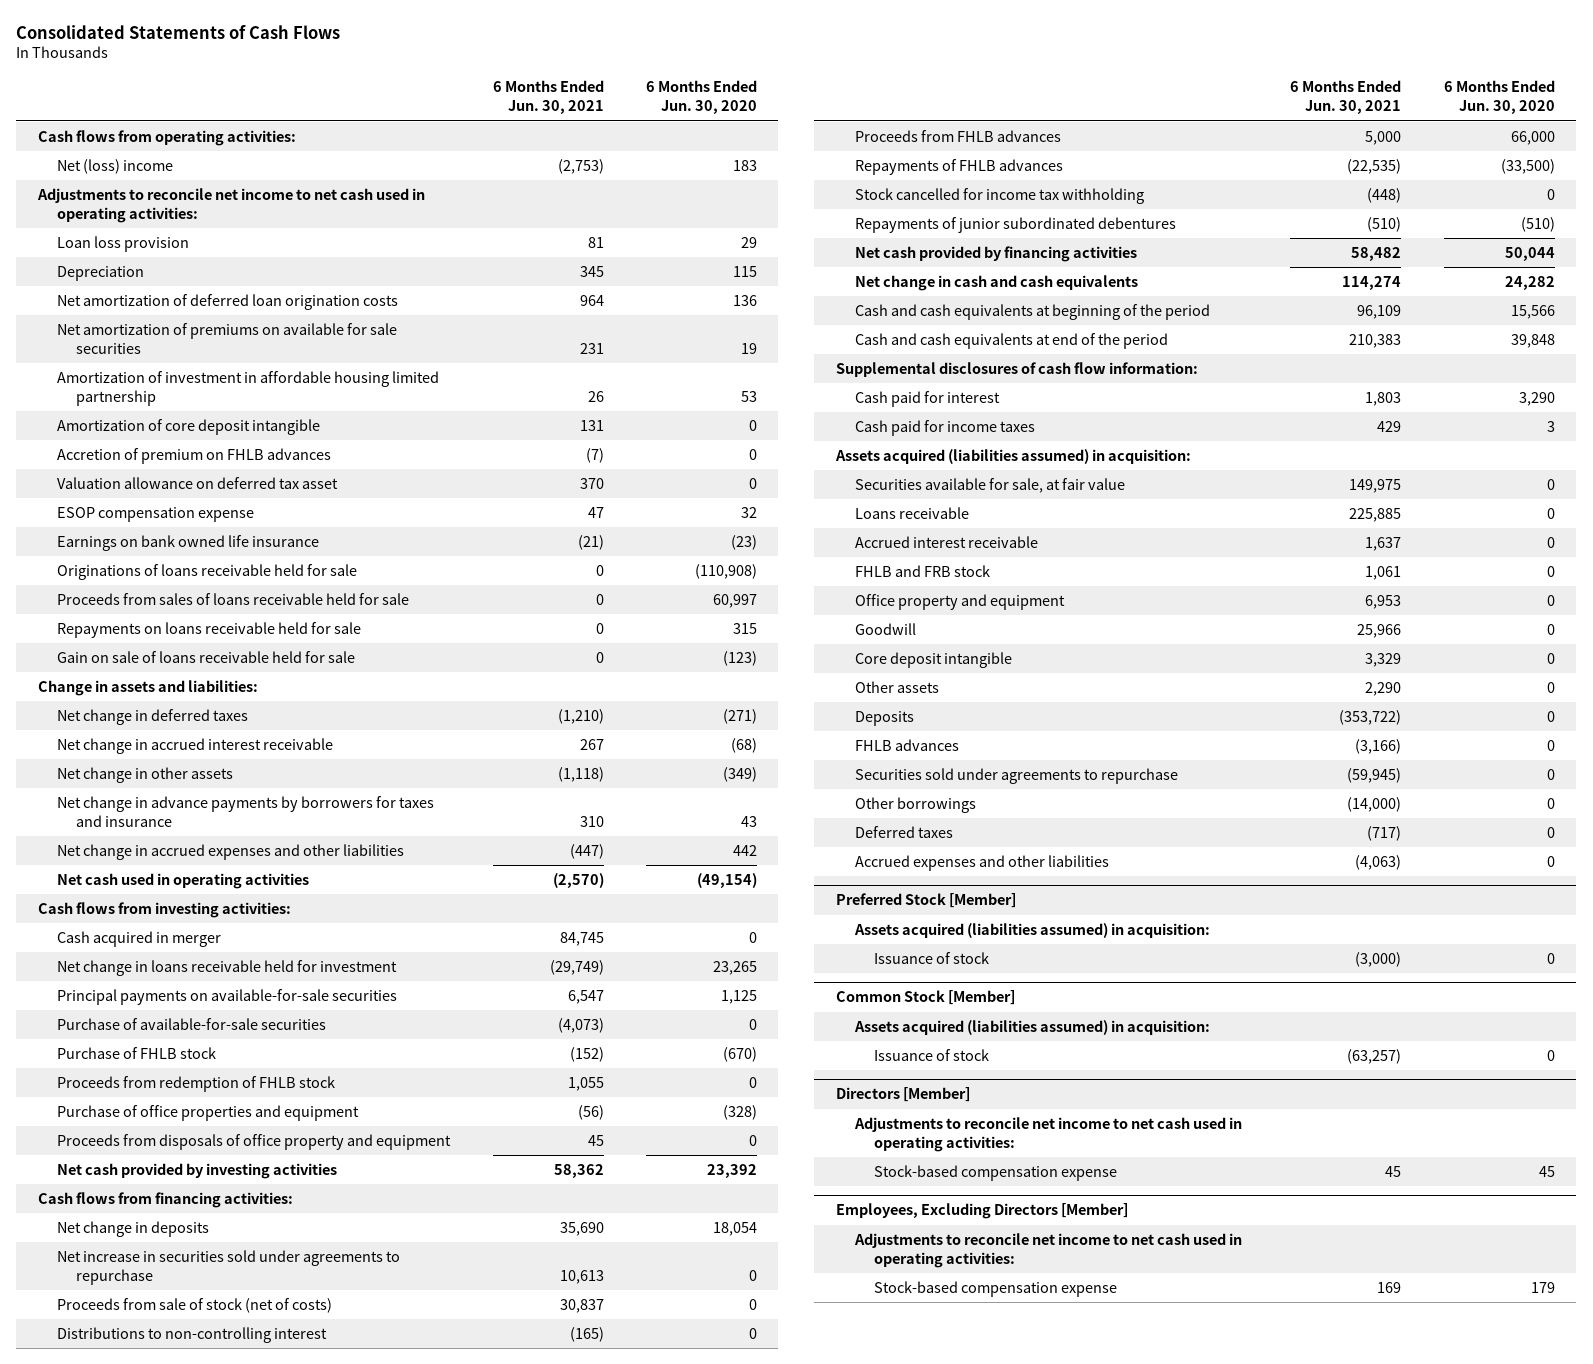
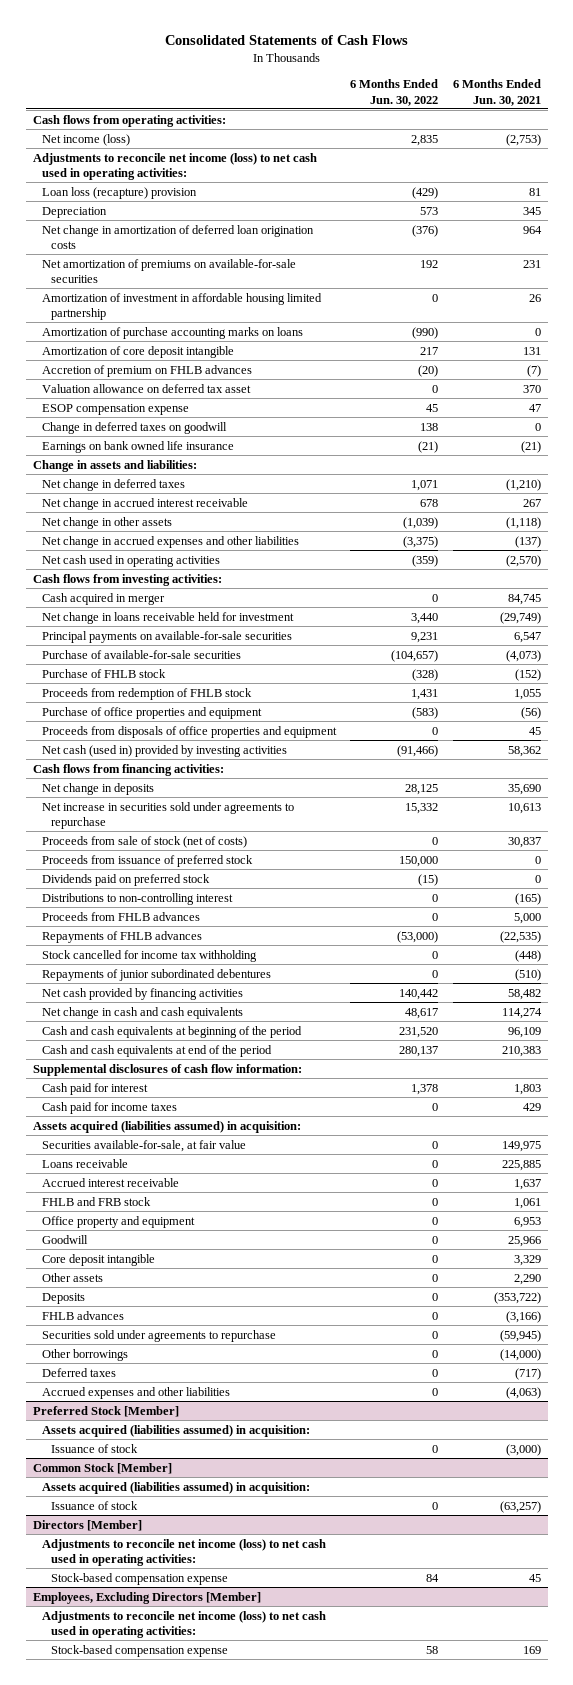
- | 6 Months Ended Jun. 30, 2021 | 6 Months Ended Jun. 30, 2020
+ | 6 Months Ended Jun. 30, 2022 | 6 Months Ended Jun. 30, 2021
- Net (loss) income | (2,753) | 183
- Adjustments to reconcile net income to net cash used in operating activities:
- Loan loss provision | 81 | 29
+ Net income (loss) | 2,835 | (2,753)
+ Adjustments to reconcile net income (loss) to net cash used in operating activities:
+ Loan loss (recapture) provision | (429) | 81
- Net amortization of deferred loan origination costs | 964 | 136
- Net amortization of premiums on available for sale securities | 231 | 19
+ Net change in amortization of deferred loan origination costs | (376) | 964
+ Net amortization of premiums on available-for-sale securities | 192 | 231
+ Amortization of purchase accounting marks on loans | (990) | 0
+ Change in deferred taxes on goodwill | 138 | 0
- Originations of loans receivable held for sale | 0 | (110,908)
- Proceeds from sales of loans receivable held for sale | 0 | 60,997
- Repayments on loans receivable held for sale | 0 | 315
- Gain on sale of loans receivable held for sale | 0 | (123)
- Net change in advance payments by borrowers for taxes and insurance | 310 | 43
- Net change in accrued expenses and other liabilities | (447) | 442
+ Net change in accrued expenses and other liabilities | (3,375) | (137)
- Proceeds from disposals of office property and equipment | 45 | 0
- Net cash provided by investing activities | 58,362 | 23,392
+ Proceeds from disposals of office properties and equipment | 0 | 45
+ Net cash (used in) provided by investing activities | (91,466) | 58,362
+ Proceeds from issuance of preferred stock | 150,000 | 0
+ Dividends paid on preferred stock | (15) | 0
- Securities available for sale, at fair value | 149,975 | 0
+ Securities available-for-sale, at fair value | 0 | 149,975
@ Directors [Member]
- Adjustments to reconcile net income to net cash used in operating activities:
+ Adjustments to reconcile net income (loss) to net cash used in operating activities:
@ Employees, Excluding Directors [Member]
- Adjustments to reconcile net income to net cash used in operating activities:
+ Adjustments to reconcile net income (loss) to net cash used in operating activities:

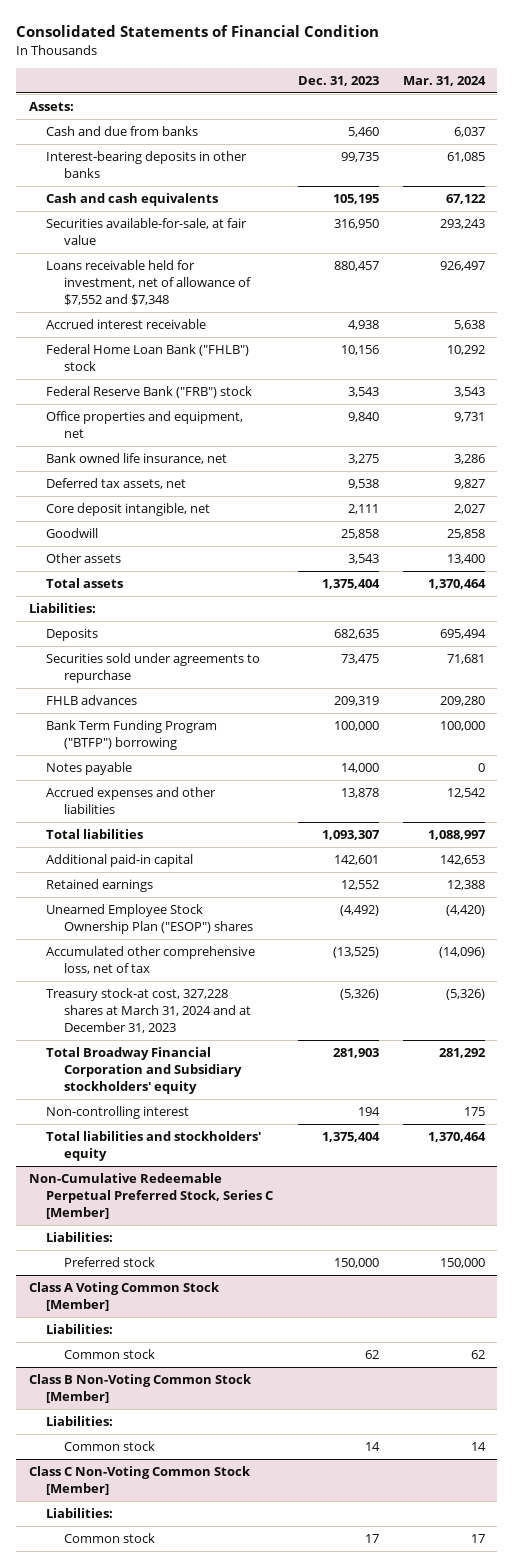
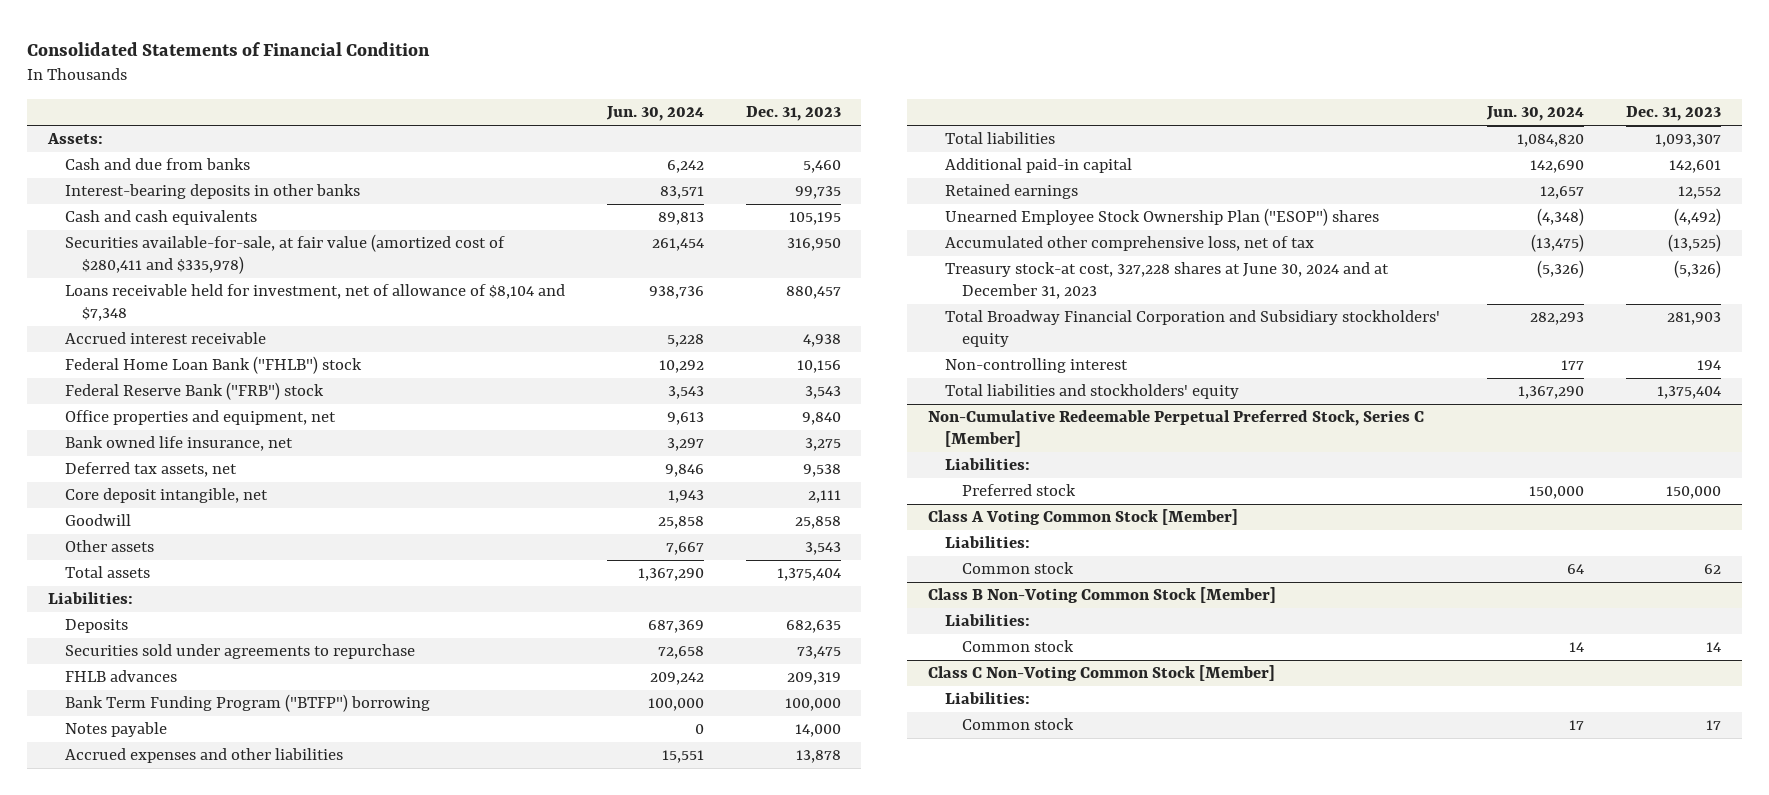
- | Dec. 31, 2023 | Mar. 31, 2024
+ | Jun. 30, 2024 | Dec. 31, 2023
- Securities available-for-sale, at fair value | 316,950 | 293,243
- Loans receivable held for investment, net of allowance of $7,552 and $7,348 | 880,457 | 926,497
+ Securities available-for-sale, at fair value (amortized cost of $280,411 and $335,978) | 261,454 | 316,950
+ Loans receivable held for investment, net of allowance of $8,104 and $7,348 | 938,736 | 880,457
- Treasury stock-at cost, 327,228 shares at March 31, 2024 and at December 31, 2023 | (5,326) | (5,326)
+ Treasury stock-at cost, 327,228 shares at June 30, 2024 and at December 31, 2023 | (5,326) | (5,326)

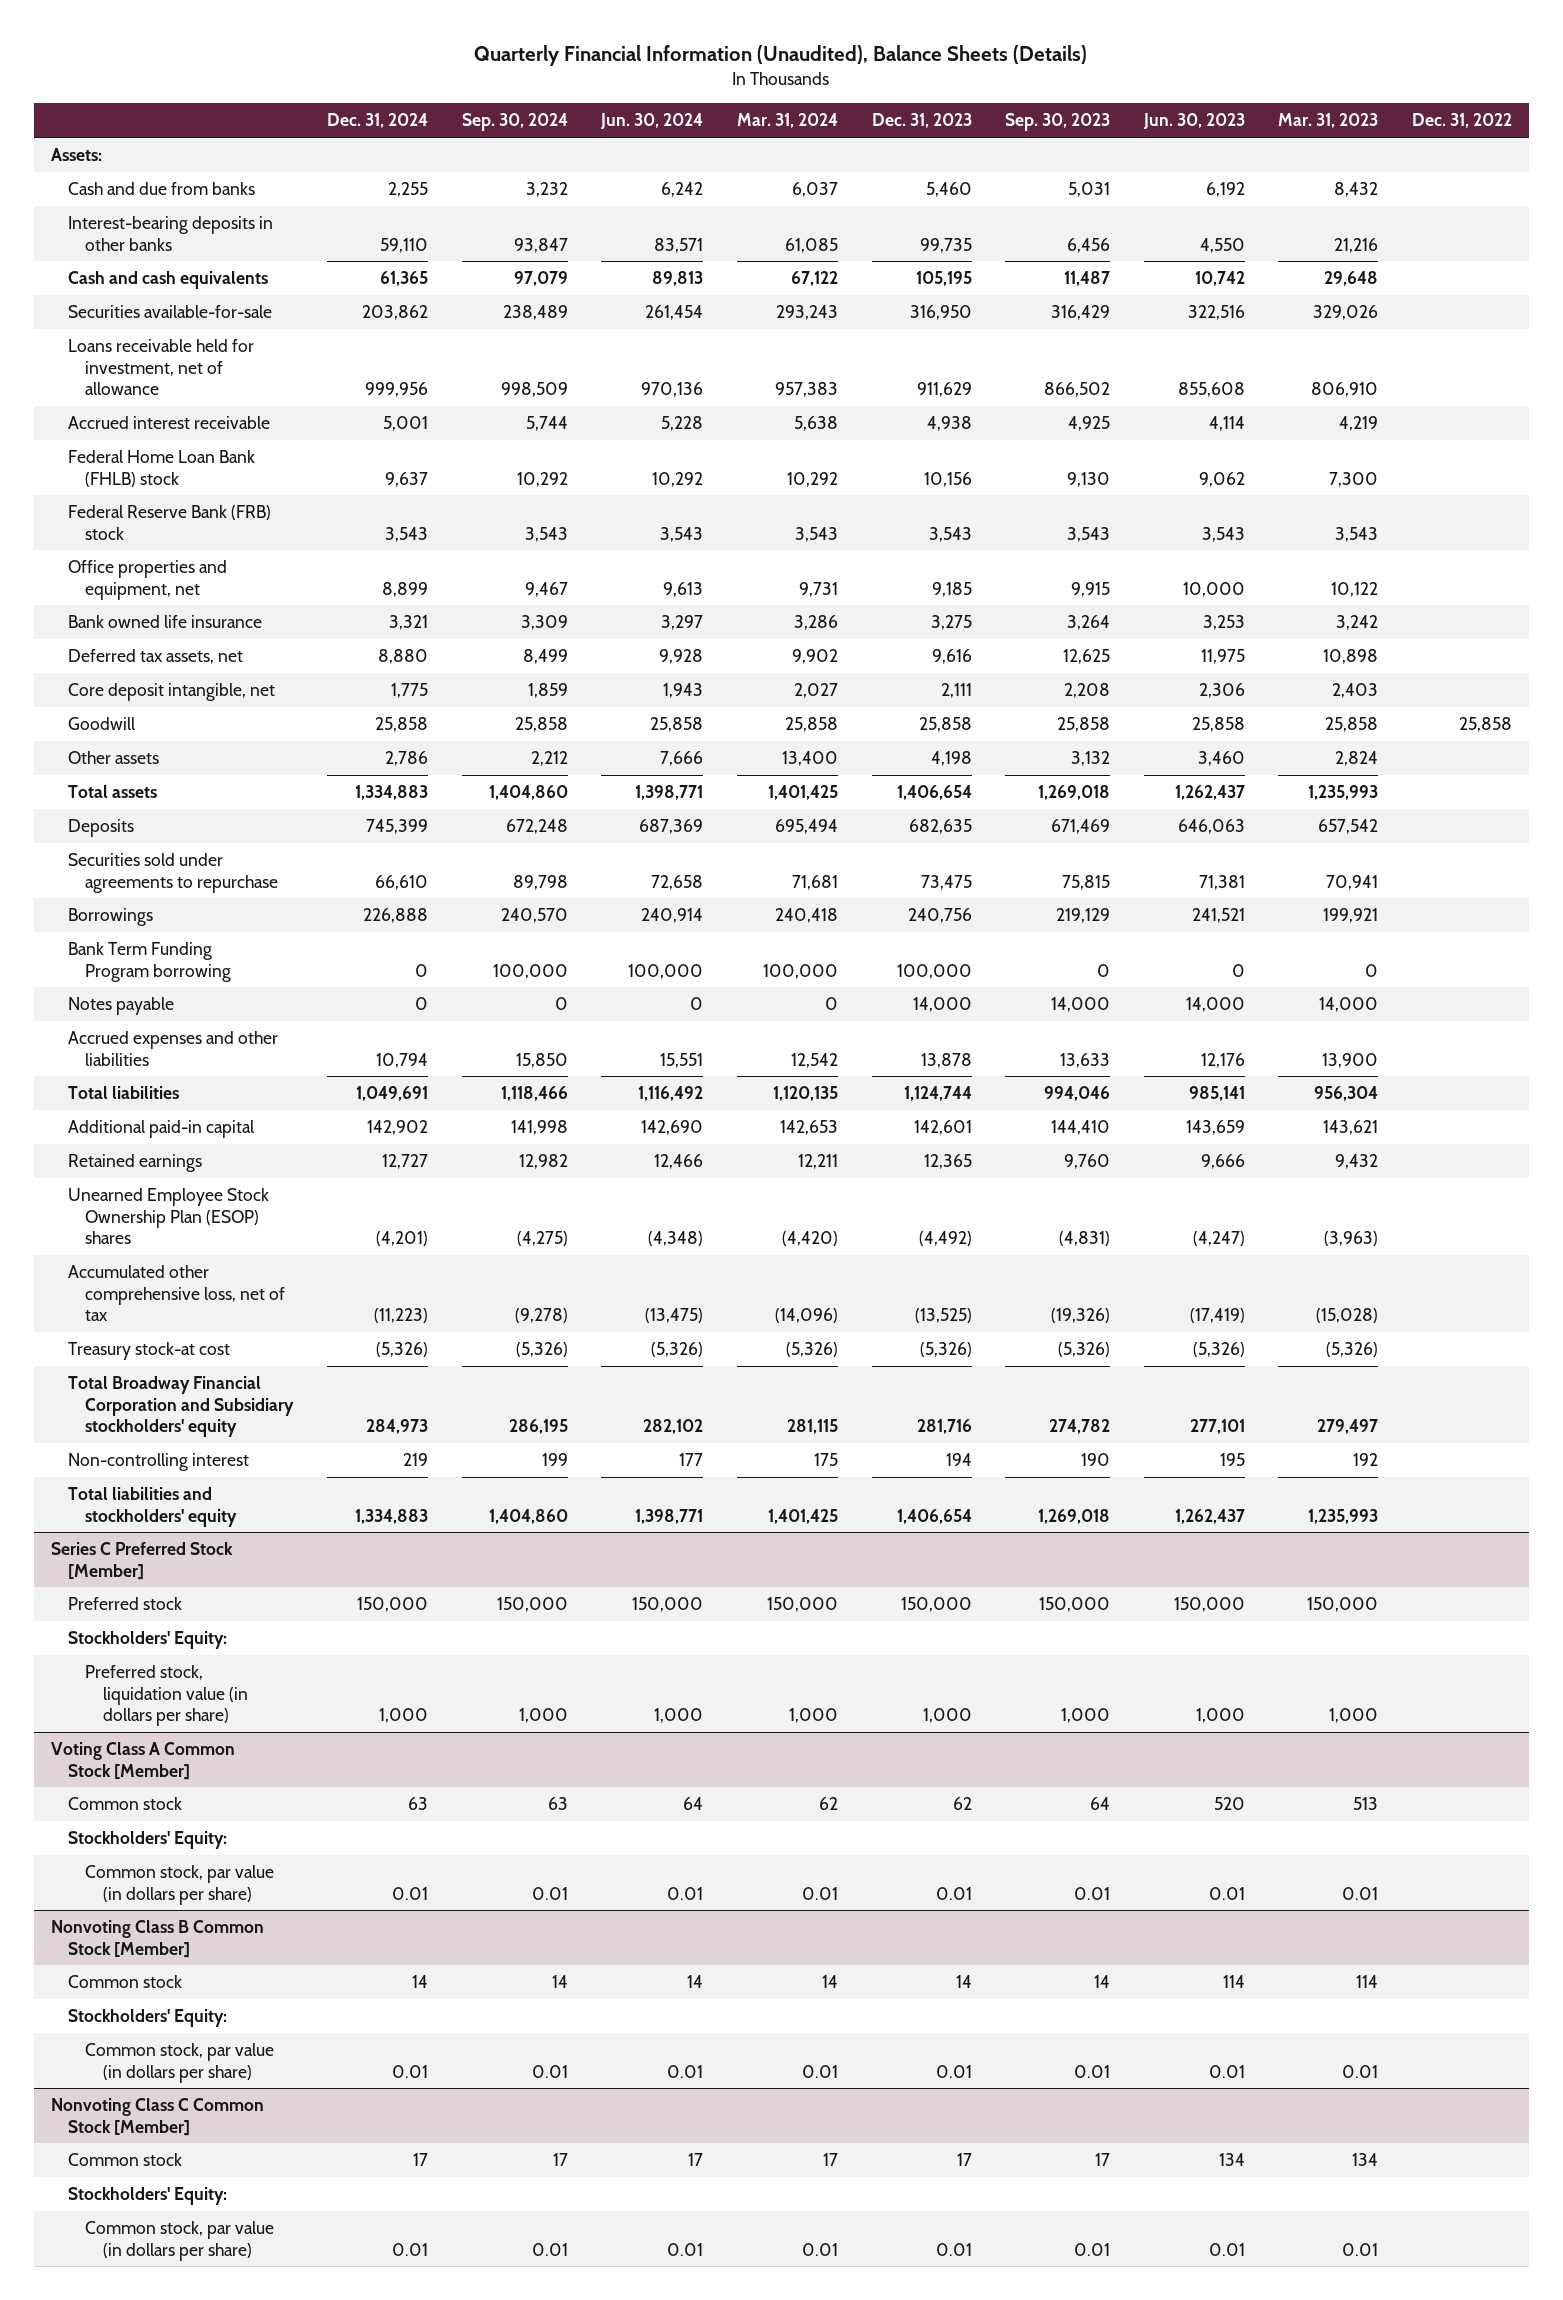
- Consolidated Statements of Financial Condition
+ Quarterly Financial Information (Unaudited), Balance Sheets (Details)
- | Jun. 30, 2024 | Dec. 31, 2023
+ | Dec. 31, 2024 | Sep. 30, 2024 | Jun. 30, 2024 | Mar. 31, 2024 | Dec. 31, 2023 | Sep. 30, 2023 | Jun. 30, 2023 | Mar. 31, 2023 | Dec. 31, 2022
- Securities available-for-sale, at fair value (amortized cost of $280,411 and $335,978) | 261,454 | 316,950
- Loans receivable held for investment, net of allowance of $8,104 and $7,348 | 938,736 | 880,457
+ Securities available-for-sale | 203,862 | 238,489 | 261,454 | 293,243 | 316,950 | 316,429 | 322,516 | 329,026 |
+ Loans receivable held for investment, net of allowance | 999,956 | 998,509 | 970,136 | 957,383 | 911,629 | 866,502 | 855,608 | 806,910 |
- Federal Home Loan Bank ("FHLB") stock | 10,292 | 10,156
- Federal Reserve Bank ("FRB") stock | 3,543 | 3,543
- Office properties and equipment, net | 9,613 | 9,840
- Bank owned life insurance, net | 3,297 | 3,275
- Deferred tax assets, net | 9,846 | 9,538
+ Federal Home Loan Bank (FHLB) stock | 9,637 | 10,292 | 10,292 | 10,292 | 10,156 | 9,130 | 9,062 | 7,300 |
+ Federal Reserve Bank (FRB) stock | 3,543 | 3,543 | 3,543 | 3,543 | 3,543 | 3,543 | 3,543 | 3,543 |
+ Office properties and equipment, net | 8,899 | 9,467 | 9,613 | 9,731 | 9,185 | 9,915 | 10,000 | 10,122 |
+ Bank owned life insurance | 3,321 | 3,309 | 3,297 | 3,286 | 3,275 | 3,264 | 3,253 | 3,242 |
+ Deferred tax assets, net | 8,880 | 8,499 | 9,928 | 9,902 | 9,616 | 12,625 | 11,975 | 10,898 |
- Other assets | 7,667 | 3,543
- Total assets | 1,367,290 | 1,375,404
- Liabilities:
+ Other assets | 2,786 | 2,212 | 7,666 | 13,400 | 4,198 | 3,132 | 3,460 | 2,824 |
+ Total assets | 1,334,883 | 1,404,860 | 1,398,771 | 1,401,425 | 1,406,654 | 1,269,018 | 1,262,437 | 1,235,993 |
- FHLB advances | 209,242 | 209,319
- Bank Term Funding Program ("BTFP") borrowing | 100,000 | 100,000
+ Borrowings | 226,888 | 240,570 | 240,914 | 240,418 | 240,756 | 219,129 | 241,521 | 199,921 |
+ Bank Term Funding Program borrowing | 0 | 100,000 | 100,000 | 100,000 | 100,000 | 0 | 0 | 0 |
- Total liabilities | 1,084,820 | 1,093,307
+ Total liabilities | 1,049,691 | 1,118,466 | 1,116,492 | 1,120,135 | 1,124,744 | 994,046 | 985,141 | 956,304 |
- Retained earnings | 12,657 | 12,552
- Unearned Employee Stock Ownership Plan ("ESOP") shares | (4,348) | (4,492)
+ Retained earnings | 12,727 | 12,982 | 12,466 | 12,211 | 12,365 | 9,760 | 9,666 | 9,432 |
+ Unearned Employee Stock Ownership Plan (ESOP) shares | (4,201) | (4,275) | (4,348) | (4,420) | (4,492) | (4,831) | (4,247) | (3,963) |
- Treasury stock-at cost, 327,228 shares at June 30, 2024 and at December 31, 2023 | (5,326) | (5,326)
- Total Broadway Financial Corporation and Subsidiary stockholders' equity | 282,293 | 281,903
+ Treasury stock-at cost | (5,326) | (5,326) | (5,326) | (5,326) | (5,326) | (5,326) | (5,326) | (5,326) |
+ Total Broadway Financial Corporation and Subsidiary stockholders' equity | 284,973 | 286,195 | 282,102 | 281,115 | 281,716 | 274,782 | 277,101 | 279,497 |
- Total liabilities and stockholders' equity | 1,367,290 | 1,375,404
- Non-Cumulative Redeemable Perpetual Preferred Stock, Series C [Member]
- Liabilities:
+ Total liabilities and stockholders' equity | 1,334,883 | 1,404,860 | 1,398,771 | 1,401,425 | 1,406,654 | 1,269,018 | 1,262,437 | 1,235,993 |
+ Series C Preferred Stock [Member]
- Class A Voting Common Stock [Member]
- Liabilities:
+ Stockholders' Equity:
+ Preferred stock, liquidation value (in dollars per share) | 1,000 | 1,000 | 1,000 | 1,000 | 1,000 | 1,000 | 1,000 | 1,000 |
+ Voting Class A Common Stock [Member]
- Class B Non-Voting Common Stock [Member]
- Liabilities:
+ Stockholders' Equity:
+ Common stock, par value (in dollars per share) | 0.01 | 0.01 | 0.01 | 0.01 | 0.01 | 0.01 | 0.01 | 0.01 |
+ Nonvoting Class B Common Stock [Member]
- Class C Non-Voting Common Stock [Member]
- Liabilities:
+ Stockholders' Equity:
+ Common stock, par value (in dollars per share) | 0.01 | 0.01 | 0.01 | 0.01 | 0.01 | 0.01 | 0.01 | 0.01 |
+ Nonvoting Class C Common Stock [Member]
+ Stockholders' Equity:
+ Common stock, par value (in dollars per share) | 0.01 | 0.01 | 0.01 | 0.01 | 0.01 | 0.01 | 0.01 | 0.01 |

